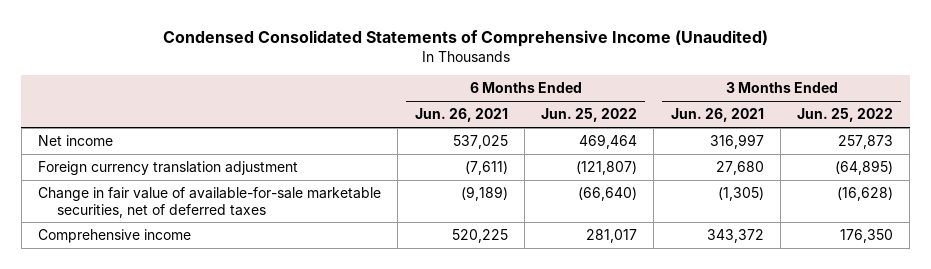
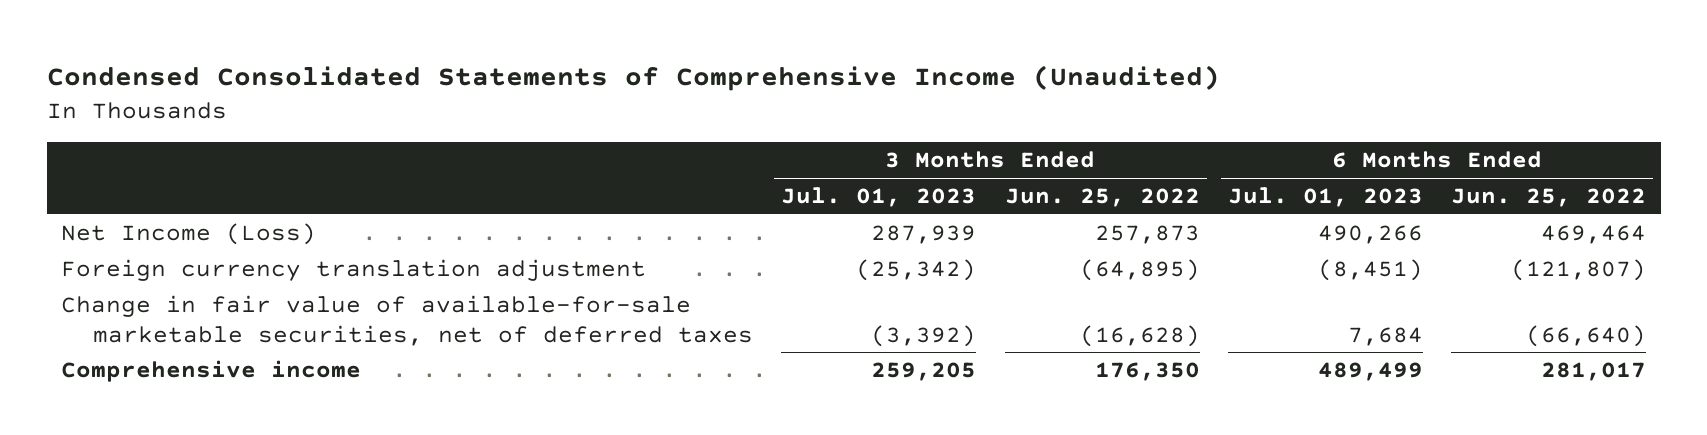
- | 6 Months Ended Jun. 26, 2021 | 6 Months Ended Jun. 25, 2022 | 3 Months Ended Jun. 26, 2021 | 3 Months Ended Jun. 25, 2022
+ | 3 Months Ended Jul. 01, 2023 | 3 Months Ended Jun. 25, 2022 | 6 Months Ended Jul. 01, 2023 | 6 Months Ended Jun. 25, 2022
- Net income | 537,025 | 469,464 | 316,997 | 257,873
+ Net Income (Loss) | 287,939 | 257,873 | 490,266 | 469,464

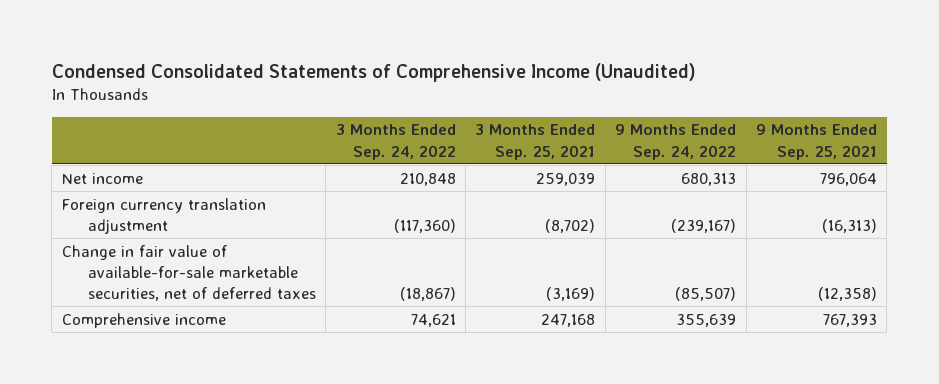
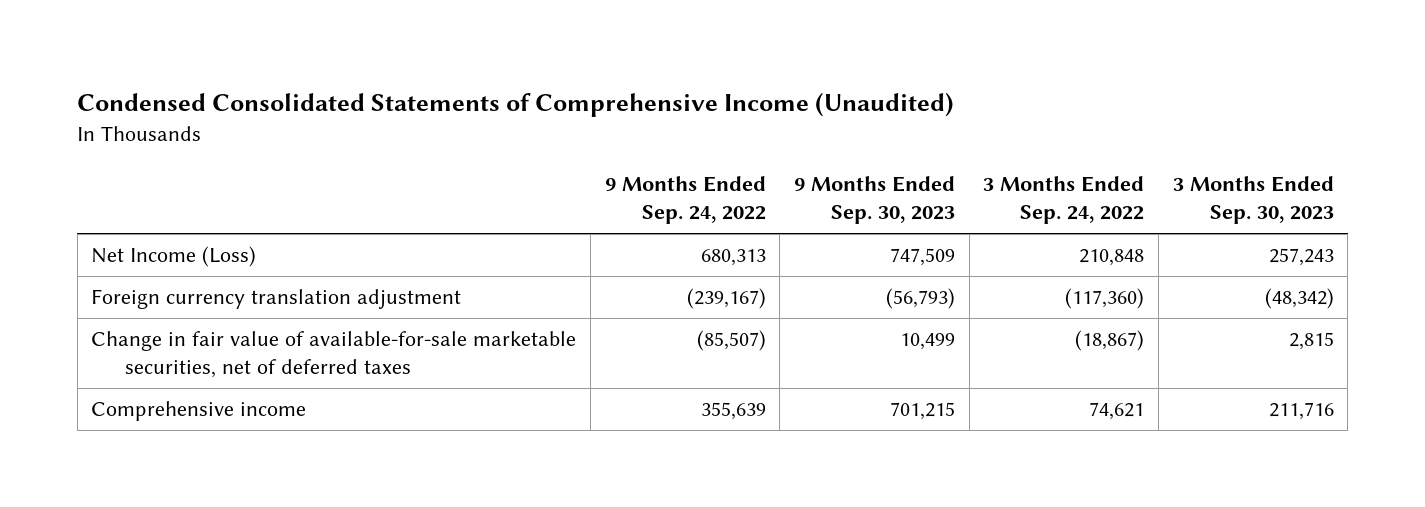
- | 3 Months Ended Sep. 24, 2022 | 3 Months Ended Sep. 25, 2021 | 9 Months Ended Sep. 24, 2022 | 9 Months Ended Sep. 25, 2021
+ | 9 Months Ended Sep. 24, 2022 | 9 Months Ended Sep. 30, 2023 | 3 Months Ended Sep. 24, 2022 | 3 Months Ended Sep. 30, 2023
- Net income | 210,848 | 259,039 | 680,313 | 796,064
+ Net Income (Loss) | 680,313 | 747,509 | 210,848 | 257,243

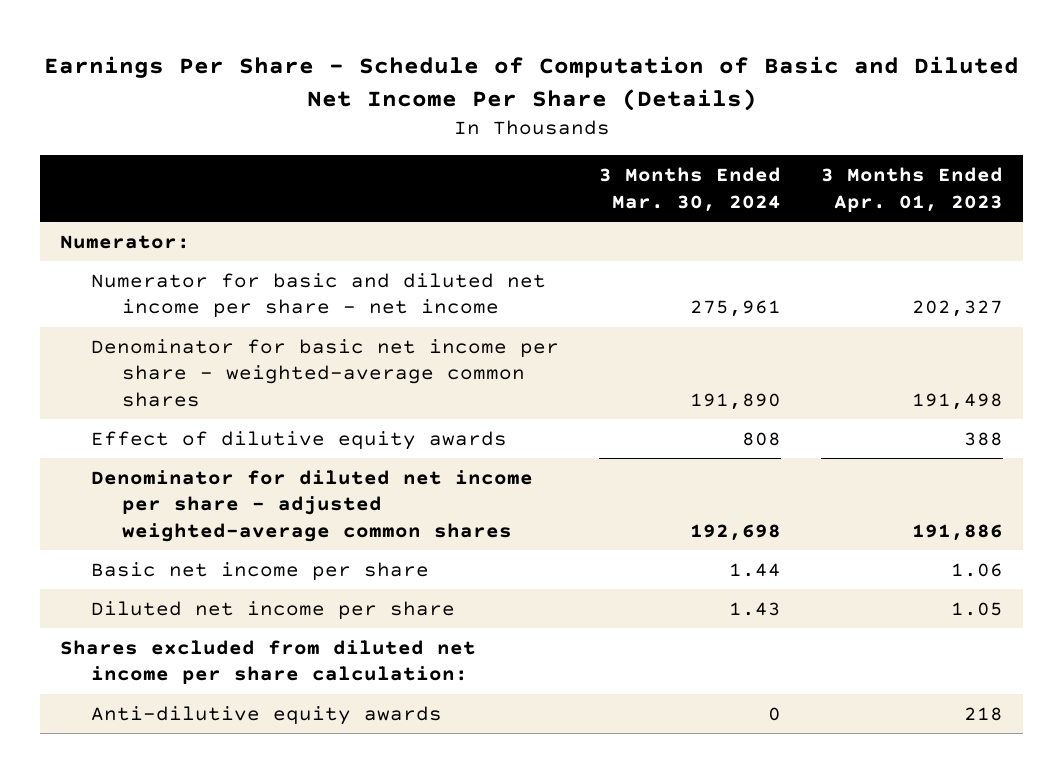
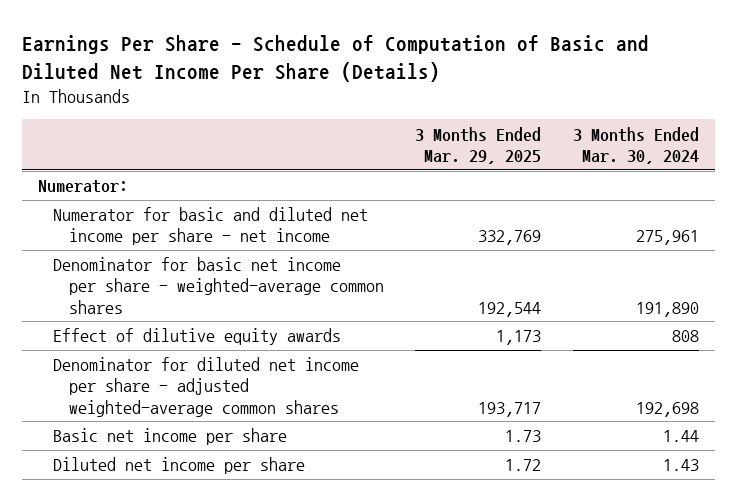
- | 3 Months Ended Mar. 30, 2024 | 3 Months Ended Apr. 01, 2023
+ | 3 Months Ended Mar. 29, 2025 | 3 Months Ended Mar. 30, 2024
- Shares excluded from diluted net income per share calculation:
- Anti-dilutive equity awards | 0 | 218

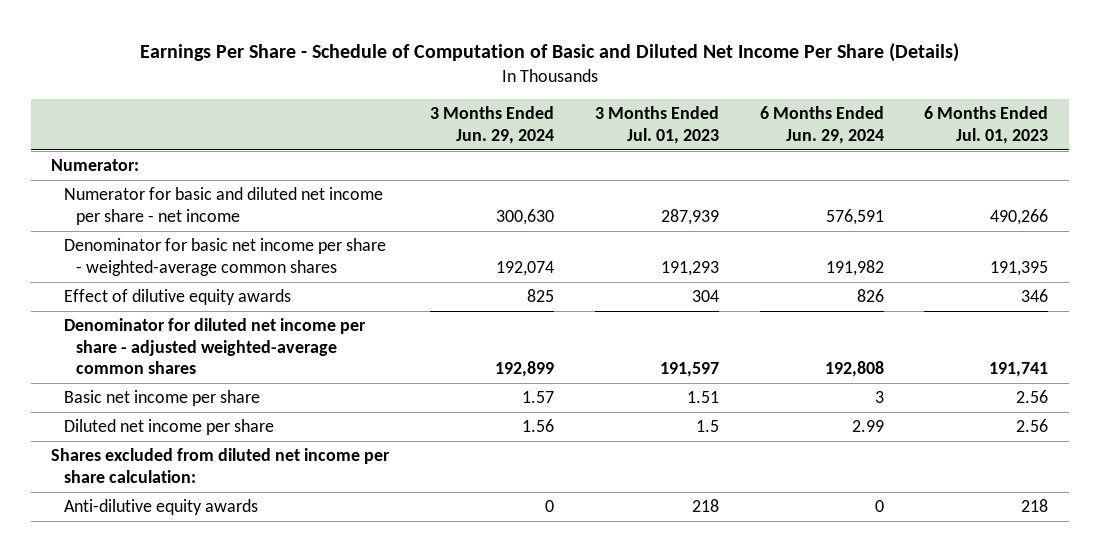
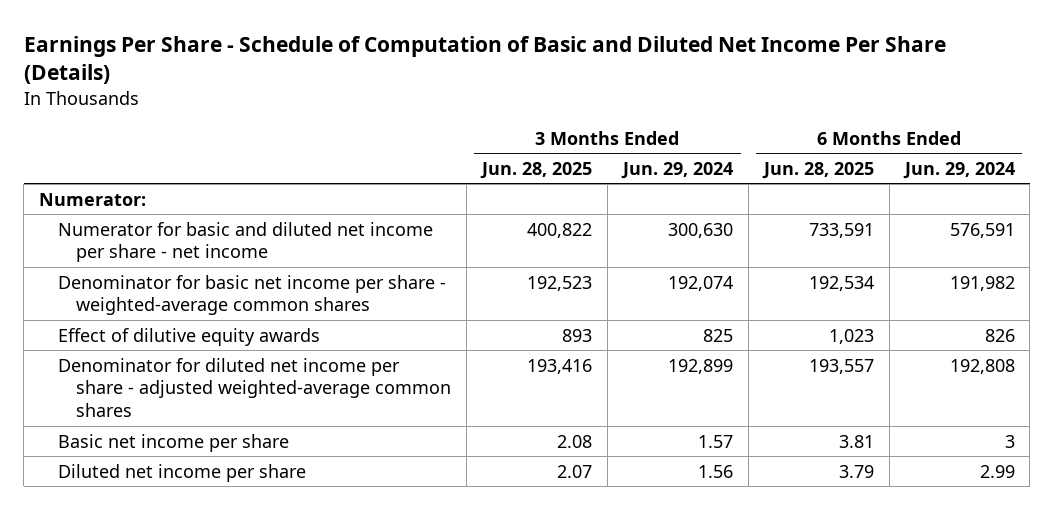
- | 3 Months Ended Jun. 29, 2024 | 3 Months Ended Jul. 01, 2023 | 6 Months Ended Jun. 29, 2024 | 6 Months Ended Jul. 01, 2023
+ | 3 Months Ended Jun. 28, 2025 | 3 Months Ended Jun. 29, 2024 | 6 Months Ended Jun. 28, 2025 | 6 Months Ended Jun. 29, 2024
- Shares excluded from diluted net income per share calculation:
- Anti-dilutive equity awards | 0 | 218 | 0 | 218

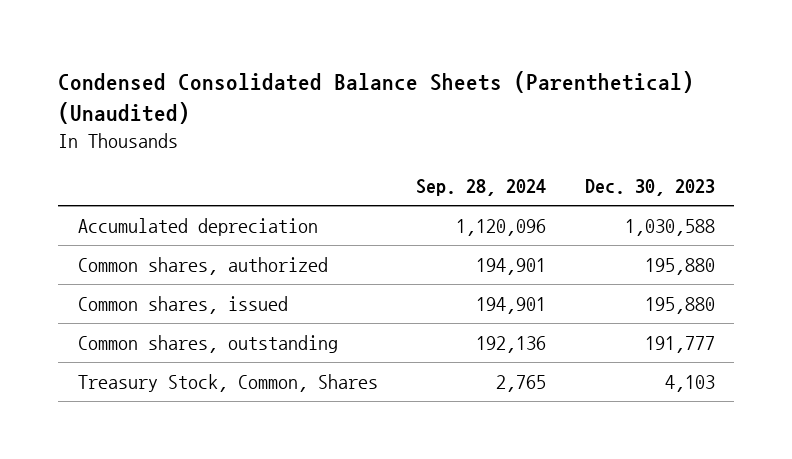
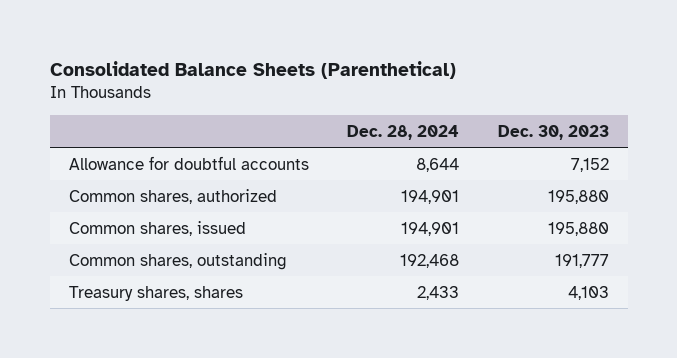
- Condensed Consolidated Balance Sheets (Parenthetical) (Unaudited)
+ Consolidated Balance Sheets (Parenthetical)
- | Sep. 28, 2024 | Dec. 30, 2023
+ | Dec. 28, 2024 | Dec. 30, 2023
- Accumulated depreciation | 1,120,096 | 1,030,588
+ Allowance for doubtful accounts | 8,644 | 7,152
- Treasury Stock, Common, Shares | 2,765 | 4,103
+ Treasury shares, shares | 2,433 | 4,103

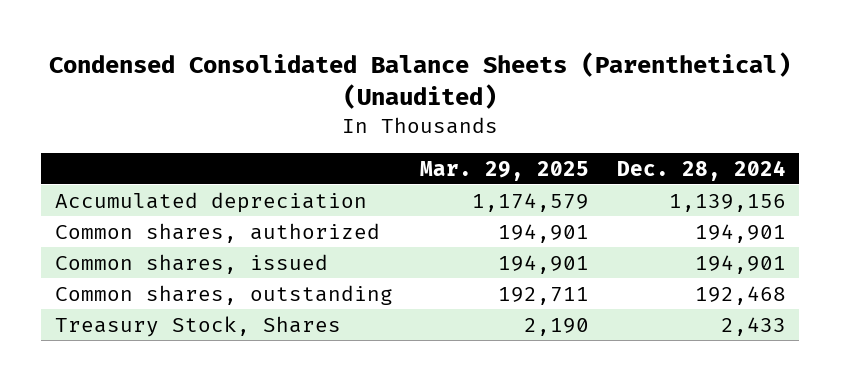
- Consolidated Balance Sheets (Parenthetical)
+ Condensed Consolidated Balance Sheets (Parenthetical) (Unaudited)
- | Dec. 28, 2024 | Dec. 30, 2023
+ | Mar. 29, 2025 | Dec. 28, 2024
- Allowance for doubtful accounts | 8,644 | 7,152
+ Accumulated depreciation | 1,174,579 | 1,139,156
- Treasury shares, shares | 2,433 | 4,103
+ Treasury Stock, Shares | 2,190 | 2,433

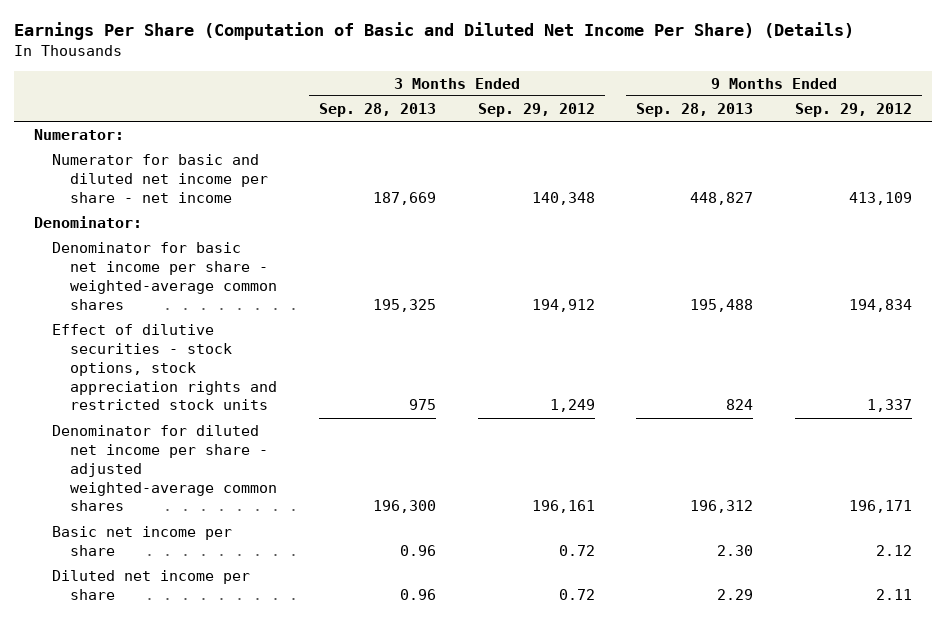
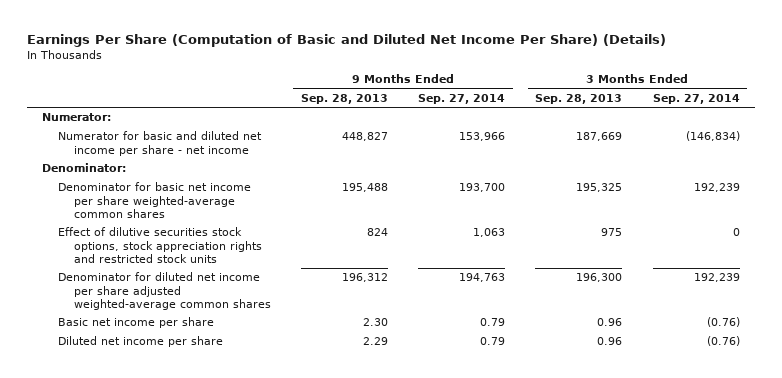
- | 3 Months Ended Sep. 28, 2013 | 3 Months Ended Sep. 29, 2012 | 9 Months Ended Sep. 28, 2013 | 9 Months Ended Sep. 29, 2012
+ | 9 Months Ended Sep. 28, 2013 | 9 Months Ended Sep. 27, 2014 | 3 Months Ended Sep. 28, 2013 | 3 Months Ended Sep. 27, 2014
- Denominator for basic net income per share - weighted-average common shares | 195,325 | 194,912 | 195,488 | 194,834
- Effect of dilutive securities - stock options, stock appreciation rights and restricted stock units | 975 | 1,249 | 824 | 1,337
- Denominator for diluted net income per share - adjusted weighted-average common shares | 196,300 | 196,161 | 196,312 | 196,171
+ Denominator for basic net income per share weighted-average common shares | 195,488 | 193,700 | 195,325 | 192,239
+ Effect of dilutive securities stock options, stock appreciation rights and restricted stock units | 824 | 1,063 | 975 | 0
+ Denominator for diluted net income per share adjusted weighted-average common shares | 196,312 | 194,763 | 196,300 | 192,239

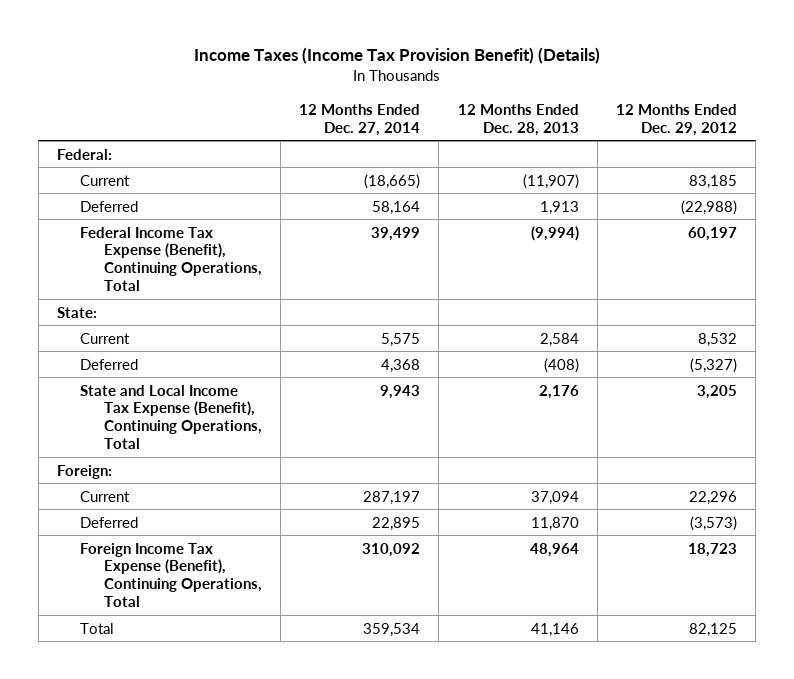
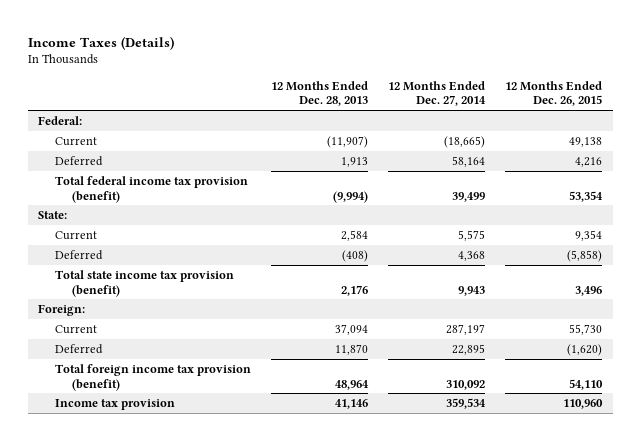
- Income Taxes (Income Tax Provision Benefit) (Details)
+ Income Taxes (Details)
- | 12 Months Ended Dec. 27, 2014 | 12 Months Ended Dec. 28, 2013 | 12 Months Ended Dec. 29, 2012
+ | 12 Months Ended Dec. 28, 2013 | 12 Months Ended Dec. 27, 2014 | 12 Months Ended Dec. 26, 2015
- Federal Income Tax Expense (Benefit), Continuing Operations, Total | 39,499 | (9,994) | 60,197
+ Total federal income tax provision (benefit) | (9,994) | 39,499 | 53,354
- State and Local Income Tax Expense (Benefit), Continuing Operations, Total | 9,943 | 2,176 | 3,205
+ Total state income tax provision (benefit) | 2,176 | 9,943 | 3,496
- Foreign Income Tax Expense (Benefit), Continuing Operations, Total | 310,092 | 48,964 | 18,723
- Total | 359,534 | 41,146 | 82,125
+ Total foreign income tax provision (benefit) | 48,964 | 310,092 | 54,110
+ Income tax provision | 41,146 | 359,534 | 110,960

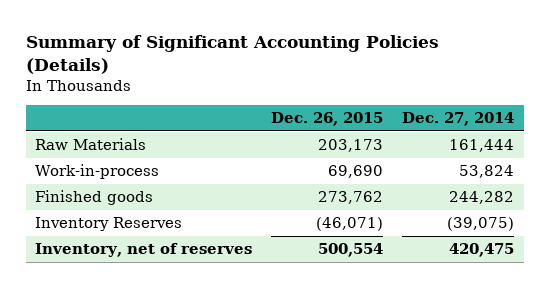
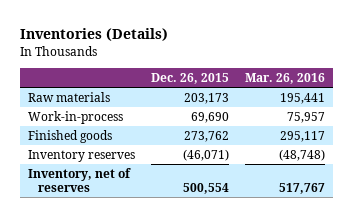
- Summary of Significant Accounting Policies (Details)
+ Inventories (Details)
- | Dec. 26, 2015 | Dec. 27, 2014
+ | Dec. 26, 2015 | Mar. 26, 2016
- Raw Materials | 203,173 | 161,444
+ Raw materials | 203,173 | 195,441
- Inventory Reserves | (46,071) | (39,075)
+ Inventory reserves | (46,071) | (48,748)

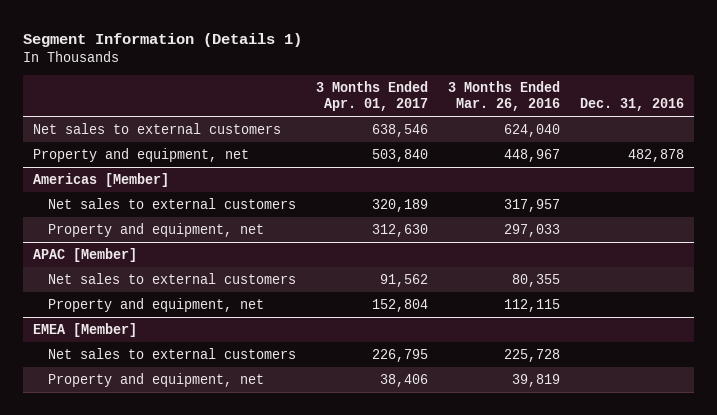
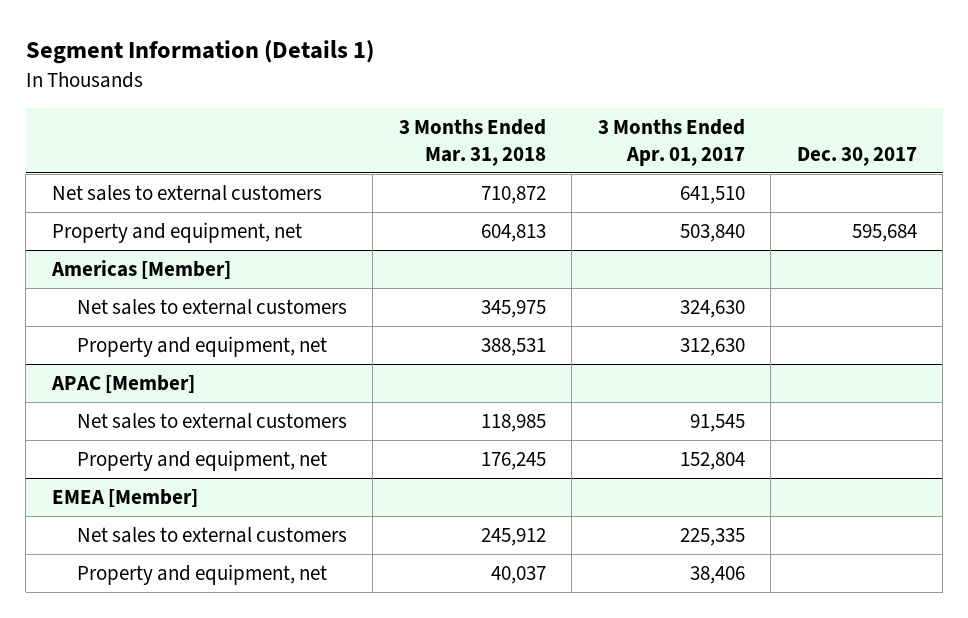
- | 3 Months Ended Apr. 01, 2017 | 3 Months Ended Mar. 26, 2016 | Dec. 31, 2016
+ | 3 Months Ended Mar. 31, 2018 | 3 Months Ended Apr. 01, 2017 | Dec. 30, 2017
- Net sales to external customers | 638,546 | 624,040 |
+ Net sales to external customers | 710,872 | 641,510 |
@ Americas [Member]
- Net sales to external customers | 320,189 | 317,957 |
+ Net sales to external customers | 345,975 | 324,630 |
@ APAC [Member]
- Net sales to external customers | 91,562 | 80,355 |
+ Net sales to external customers | 118,985 | 91,545 |
@ EMEA [Member]
- Net sales to external customers | 226,795 | 225,728 |
+ Net sales to external customers | 245,912 | 225,335 |

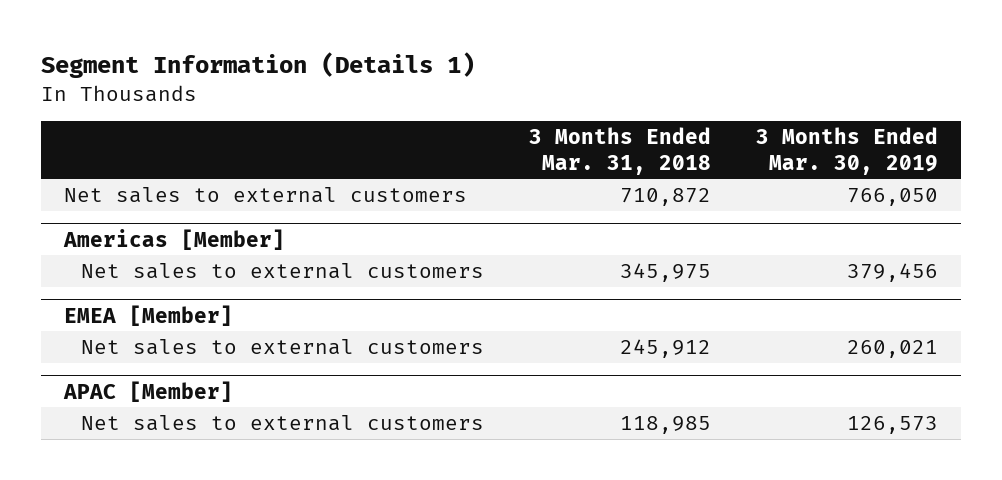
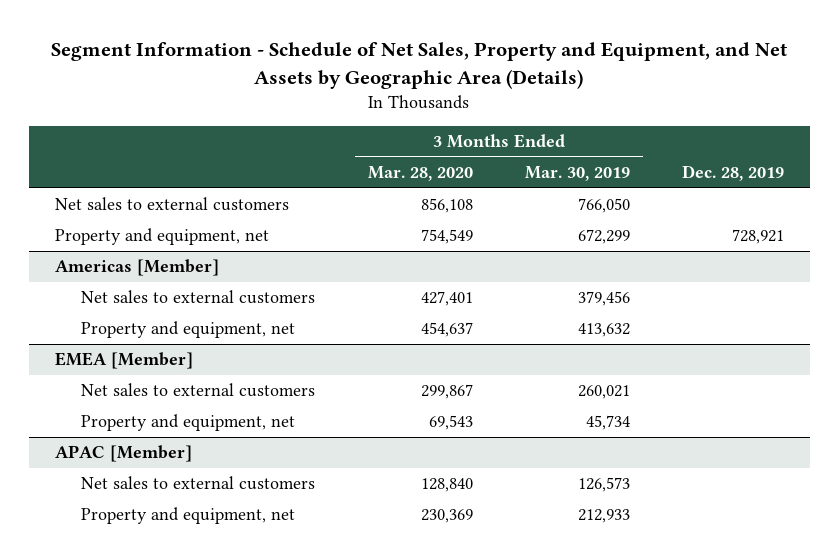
- Segment Information (Details 1)
+ Segment Information - Schedule of Net Sales, Property and Equipment, and Net Assets by Geographic Area (Details)
- | 3 Months Ended Mar. 31, 2018 | 3 Months Ended Mar. 30, 2019
+ | 3 Months Ended Mar. 28, 2020 | 3 Months Ended Mar. 30, 2019 | Dec. 28, 2019
+ Property and equipment, net | 754,549 | 672,299 | 728,921
@ Americas [Member]
+ Property and equipment, net | 454,637 | 413,632 |
@ EMEA [Member]
+ Property and equipment, net | 69,543 | 45,734 |
@ APAC [Member]
+ Property and equipment, net | 230,369 | 212,933 |

